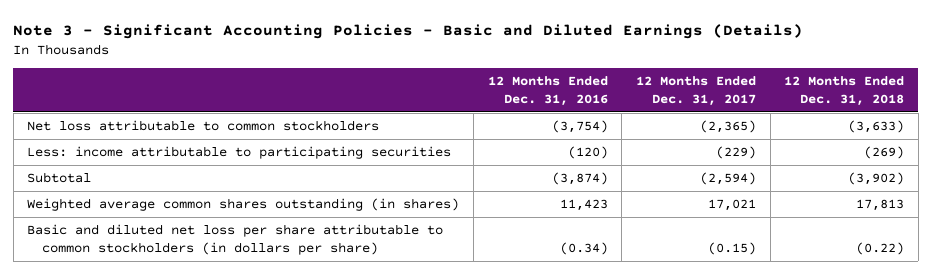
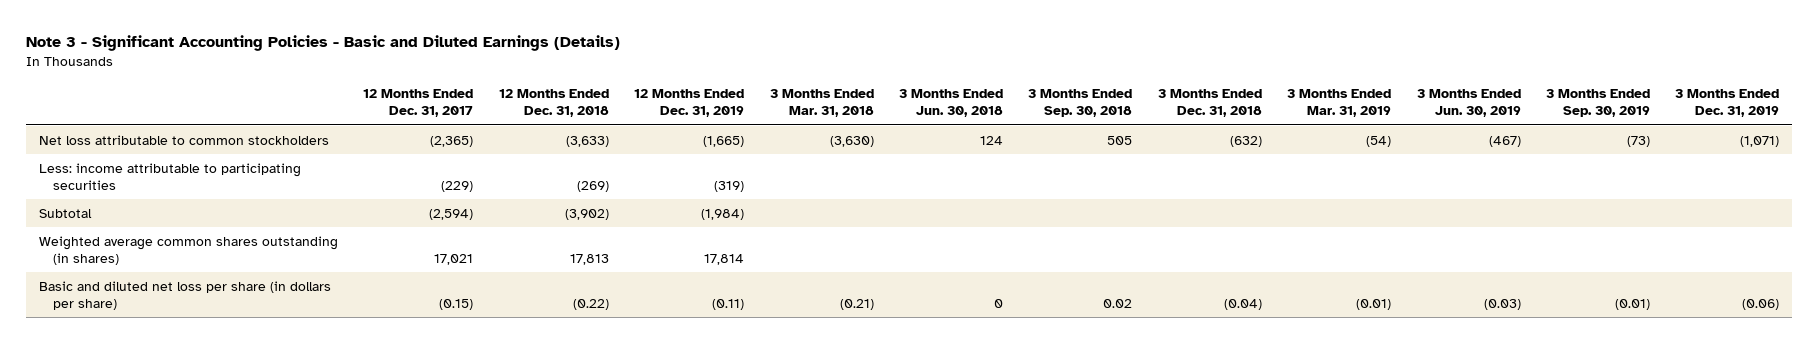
- | 12 Months Ended Dec. 31, 2016 | 12 Months Ended Dec. 31, 2017 | 12 Months Ended Dec. 31, 2018
+ | 12 Months Ended Dec. 31, 2017 | 12 Months Ended Dec. 31, 2018 | 12 Months Ended Dec. 31, 2019 | 3 Months Ended Mar. 31, 2018 | 3 Months Ended Jun. 30, 2018 | 3 Months Ended Sep. 30, 2018 | 3 Months Ended Dec. 31, 2018 | 3 Months Ended Mar. 31, 2019 | 3 Months Ended Jun. 30, 2019 | 3 Months Ended Sep. 30, 2019 | 3 Months Ended Dec. 31, 2019
- Basic and diluted net loss per share attributable to common stockholders (in dollars per share) | (0.34) | (0.15) | (0.22)
+ Basic and diluted net loss per share (in dollars per share) | (0.15) | (0.22) | (0.11) | (0.21) | 0 | 0.02 | (0.04) | (0.01) | (0.03) | (0.01) | (0.06)

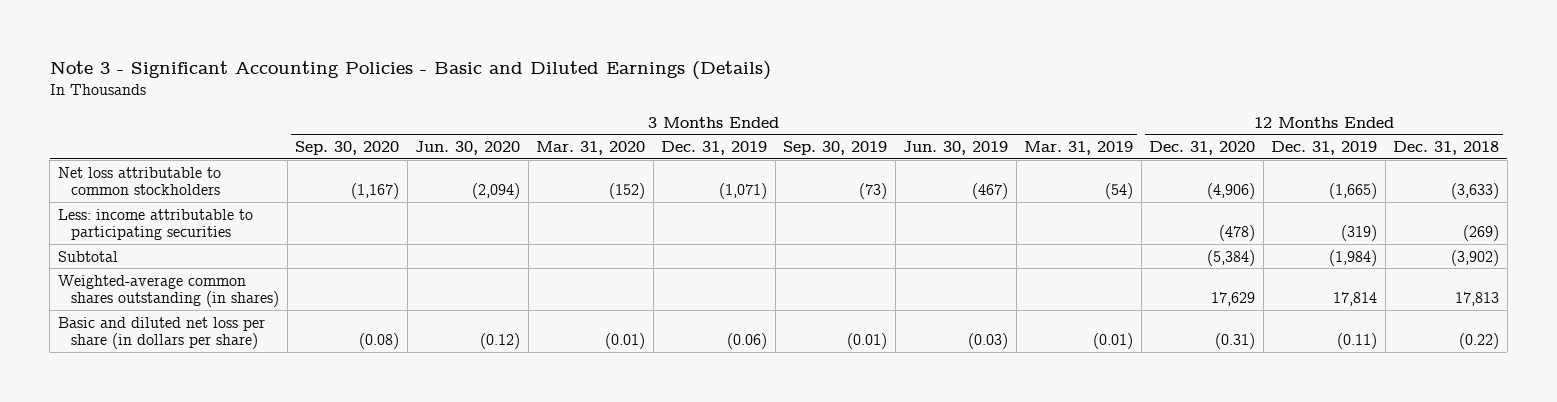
- | 12 Months Ended Dec. 31, 2017 | 12 Months Ended Dec. 31, 2018 | 12 Months Ended Dec. 31, 2019 | 3 Months Ended Mar. 31, 2018 | 3 Months Ended Jun. 30, 2018 | 3 Months Ended Sep. 30, 2018 | 3 Months Ended Dec. 31, 2018 | 3 Months Ended Mar. 31, 2019 | 3 Months Ended Jun. 30, 2019 | 3 Months Ended Sep. 30, 2019 | 3 Months Ended Dec. 31, 2019
+ | 3 Months Ended Sep. 30, 2020 | 3 Months Ended Jun. 30, 2020 | 3 Months Ended Mar. 31, 2020 | 3 Months Ended Dec. 31, 2019 | 3 Months Ended Sep. 30, 2019 | 3 Months Ended Jun. 30, 2019 | 3 Months Ended Mar. 31, 2019 | 12 Months Ended Dec. 31, 2020 | 12 Months Ended Dec. 31, 2019 | 12 Months Ended Dec. 31, 2018
- Weighted average common shares outstanding (in shares) | 17,021 | 17,813 | 17,814 | | | | | | | |
+ Weighted-average common shares outstanding (in shares) | | | | | | | | 17,629 | 17,814 | 17,813

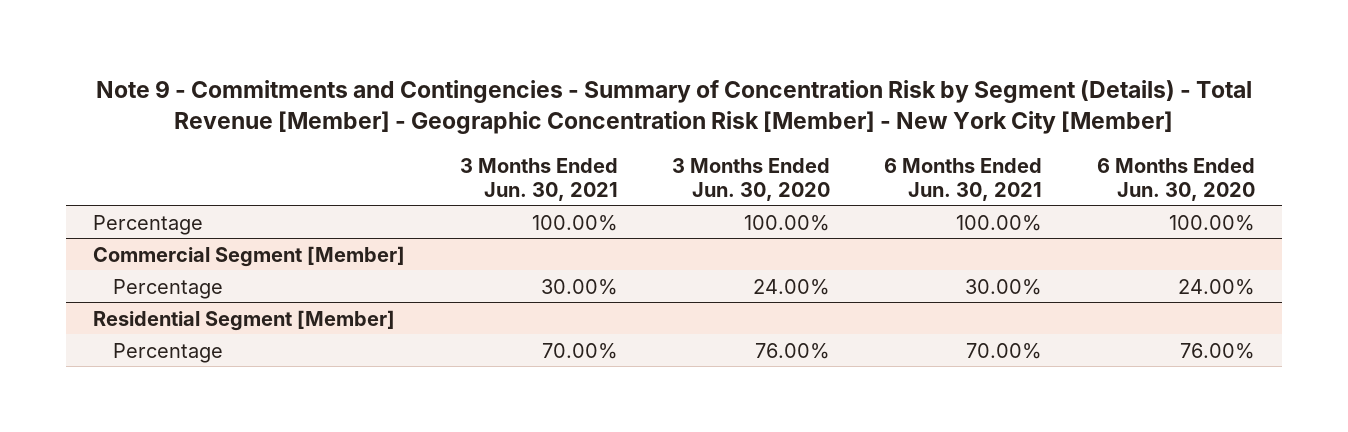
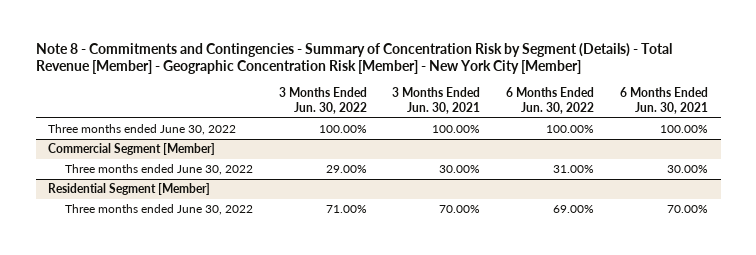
- Note 9 - Commitments and Contingencies - Summary of Concentration Risk by Segment (Details) - Total Revenue [Member] - Geographic Concentration Risk [Member] - New York City [Member]
+ Note 8 - Commitments and Contingencies - Summary of Concentration Risk by Segment (Details) - Total Revenue [Member] - Geographic Concentration Risk [Member] - New York City [Member]
- | 3 Months Ended Jun. 30, 2021 | 3 Months Ended Jun. 30, 2020 | 6 Months Ended Jun. 30, 2021 | 6 Months Ended Jun. 30, 2020
+ | 3 Months Ended Jun. 30, 2022 | 3 Months Ended Jun. 30, 2021 | 6 Months Ended Jun. 30, 2022 | 6 Months Ended Jun. 30, 2021
- Percentage | 100.00% | 100.00% | 100.00% | 100.00%
+ Three months ended June 30, 2022 | 100.00% | 100.00% | 100.00% | 100.00%
@ Commercial Segment [Member]
- Percentage | 30.00% | 24.00% | 30.00% | 24.00%
+ Three months ended June 30, 2022 | 29.00% | 30.00% | 31.00% | 30.00%
@ Residential Segment [Member]
- Percentage | 70.00% | 76.00% | 70.00% | 76.00%
+ Three months ended June 30, 2022 | 71.00% | 70.00% | 69.00% | 70.00%

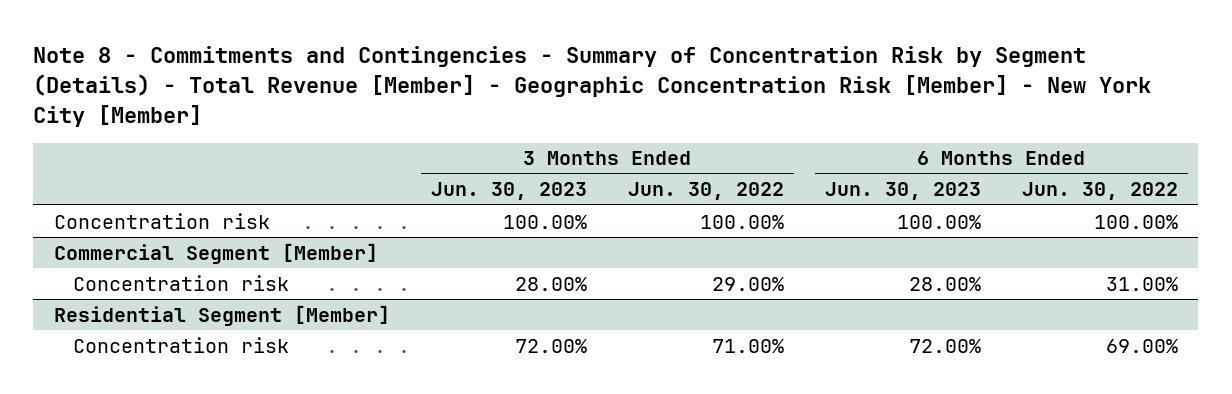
- | 3 Months Ended Jun. 30, 2022 | 3 Months Ended Jun. 30, 2021 | 6 Months Ended Jun. 30, 2022 | 6 Months Ended Jun. 30, 2021
+ | 3 Months Ended Jun. 30, 2023 | 3 Months Ended Jun. 30, 2022 | 6 Months Ended Jun. 30, 2023 | 6 Months Ended Jun. 30, 2022
- Three months ended June 30, 2022 | 100.00% | 100.00% | 100.00% | 100.00%
+ Concentration risk | 100.00% | 100.00% | 100.00% | 100.00%
@ Commercial Segment [Member]
- Three months ended June 30, 2022 | 29.00% | 30.00% | 31.00% | 30.00%
+ Concentration risk | 28.00% | 29.00% | 28.00% | 31.00%
@ Residential Segment [Member]
- Three months ended June 30, 2022 | 71.00% | 70.00% | 69.00% | 70.00%
+ Concentration risk | 72.00% | 71.00% | 72.00% | 69.00%

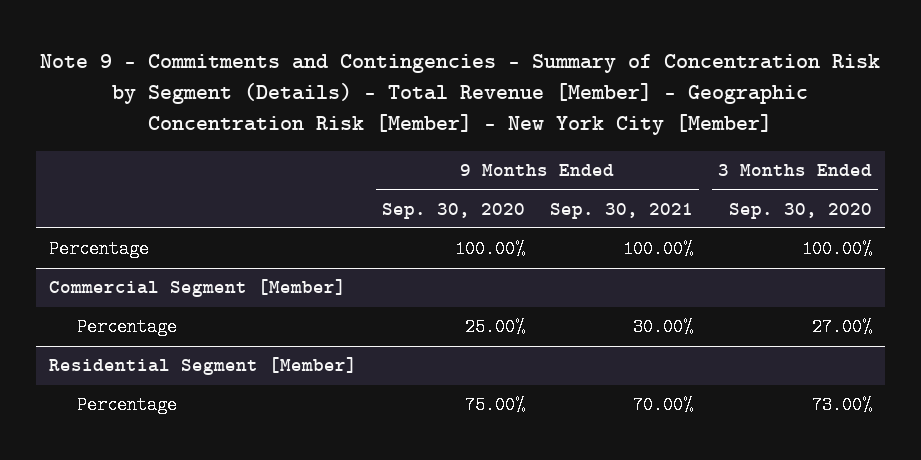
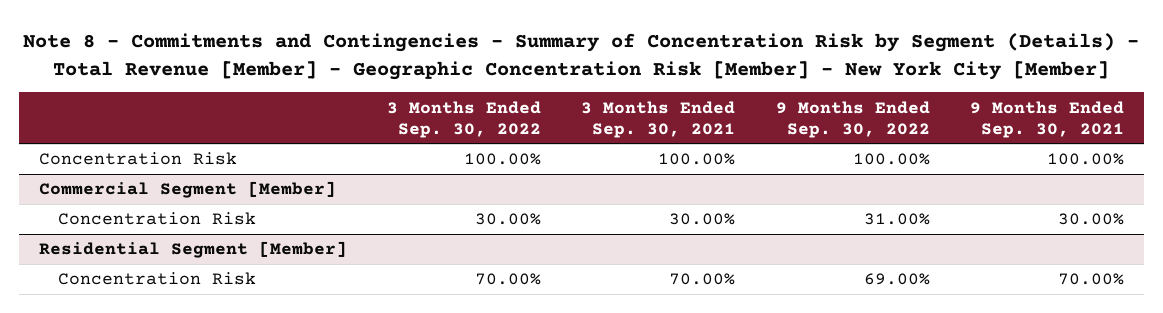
- Note 9 - Commitments and Contingencies - Summary of Concentration Risk by Segment (Details) - Total Revenue [Member] - Geographic Concentration Risk [Member] - New York City [Member]
+ Note 8 - Commitments and Contingencies - Summary of Concentration Risk by Segment (Details) - Total Revenue [Member] - Geographic Concentration Risk [Member] - New York City [Member]
- | 9 Months Ended Sep. 30, 2020 | 9 Months Ended Sep. 30, 2021 | 3 Months Ended Sep. 30, 2020
+ | 3 Months Ended Sep. 30, 2022 | 3 Months Ended Sep. 30, 2021 | 9 Months Ended Sep. 30, 2022 | 9 Months Ended Sep. 30, 2021
- Percentage | 100.00% | 100.00% | 100.00%
+ Concentration Risk | 100.00% | 100.00% | 100.00% | 100.00%
@ Commercial Segment [Member]
- Percentage | 25.00% | 30.00% | 27.00%
+ Concentration Risk | 30.00% | 30.00% | 31.00% | 30.00%
@ Residential Segment [Member]
- Percentage | 75.00% | 70.00% | 73.00%
+ Concentration Risk | 70.00% | 70.00% | 69.00% | 70.00%

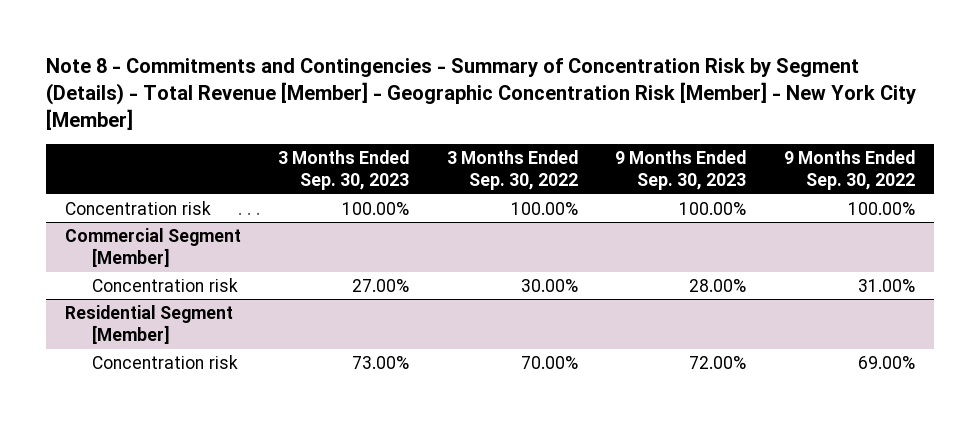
- | 3 Months Ended Sep. 30, 2022 | 3 Months Ended Sep. 30, 2021 | 9 Months Ended Sep. 30, 2022 | 9 Months Ended Sep. 30, 2021
+ | 3 Months Ended Sep. 30, 2023 | 3 Months Ended Sep. 30, 2022 | 9 Months Ended Sep. 30, 2023 | 9 Months Ended Sep. 30, 2022
- Concentration Risk | 100.00% | 100.00% | 100.00% | 100.00%
+ Concentration risk | 100.00% | 100.00% | 100.00% | 100.00%
@ Commercial Segment [Member]
- Concentration Risk | 30.00% | 30.00% | 31.00% | 30.00%
+ Concentration risk | 27.00% | 30.00% | 28.00% | 31.00%
@ Residential Segment [Member]
- Concentration Risk | 70.00% | 70.00% | 69.00% | 70.00%
+ Concentration risk | 73.00% | 70.00% | 72.00% | 69.00%

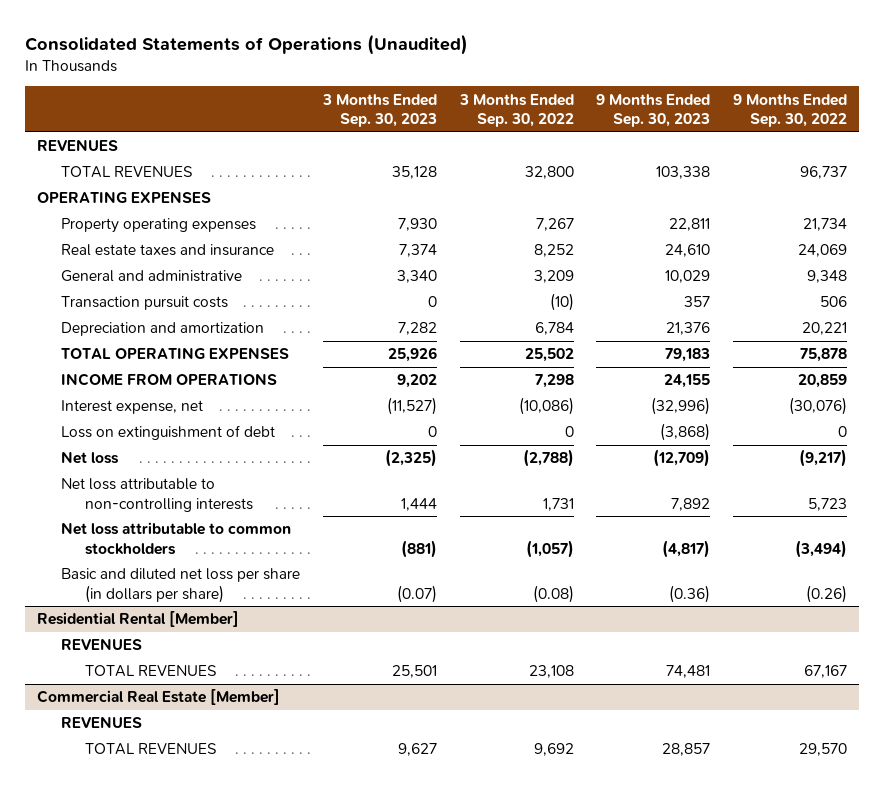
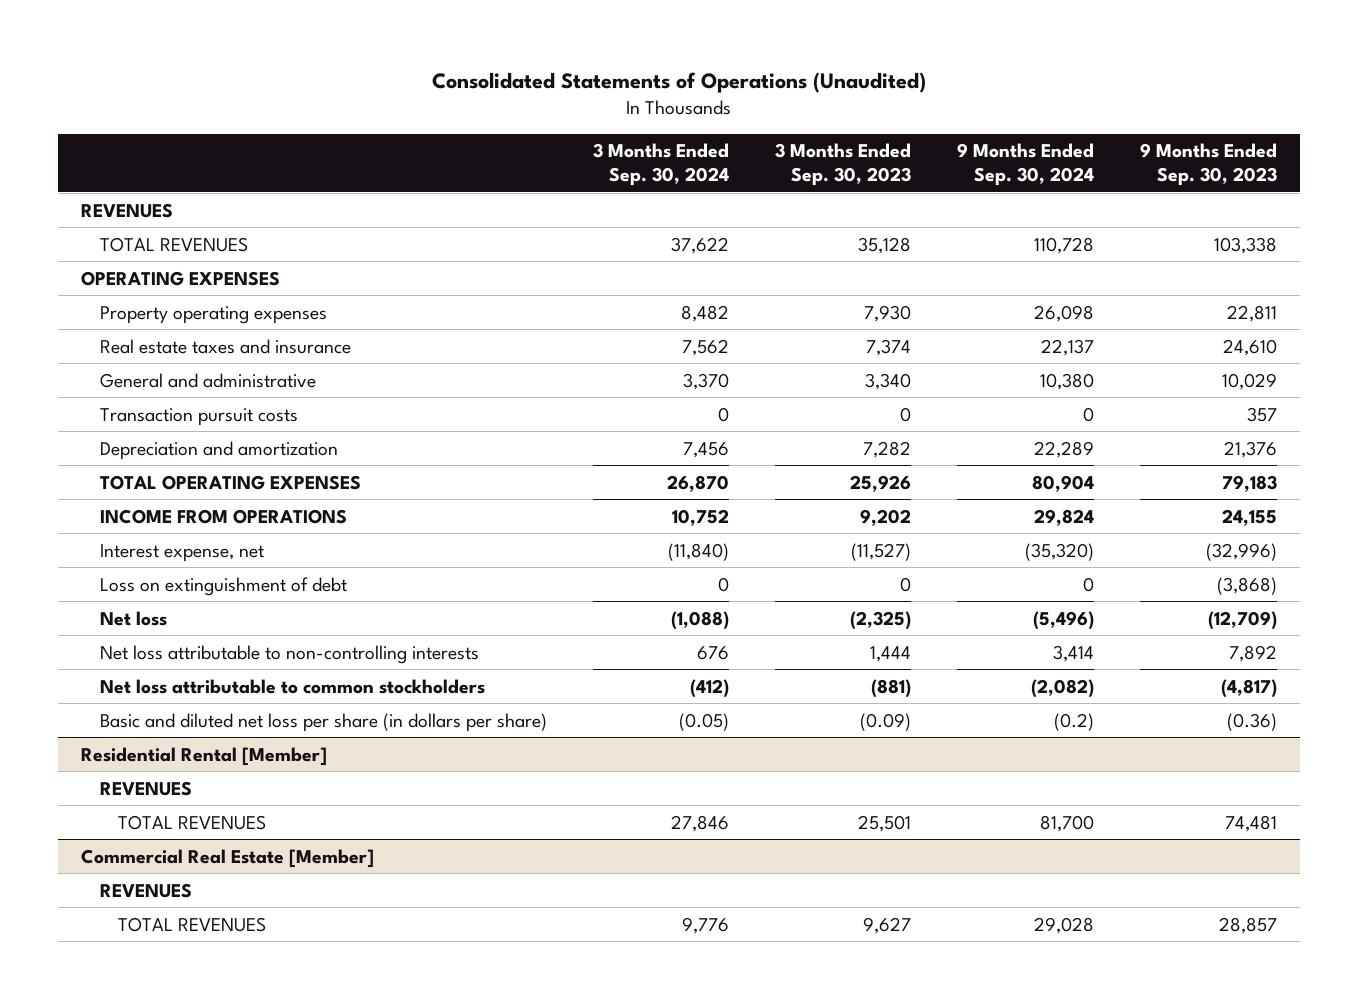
- | 3 Months Ended Sep. 30, 2023 | 3 Months Ended Sep. 30, 2022 | 9 Months Ended Sep. 30, 2023 | 9 Months Ended Sep. 30, 2022
+ | 3 Months Ended Sep. 30, 2024 | 3 Months Ended Sep. 30, 2023 | 9 Months Ended Sep. 30, 2024 | 9 Months Ended Sep. 30, 2023
- Basic and diluted net loss per share (in dollars per share) | (0.07) | (0.08) | (0.36) | (0.26)
+ Basic and diluted net loss per share (in dollars per share) | (0.05) | (0.09) | (0.2) | (0.36)

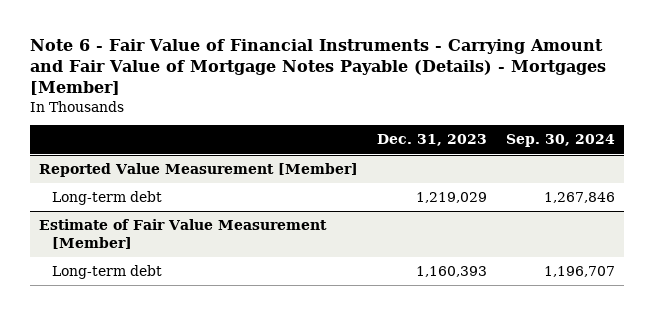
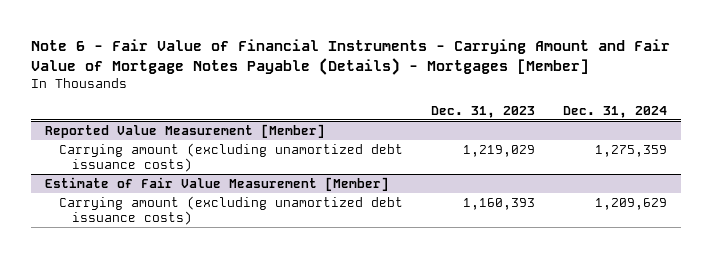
- | Dec. 31, 2023 | Sep. 30, 2024
+ | Dec. 31, 2023 | Dec. 31, 2024
@ Reported Value Measurement [Member]
- Long-term debt | 1,219,029 | 1,267,846
+ Carrying amount (excluding unamortized debt issuance costs) | 1,219,029 | 1,275,359
@ Estimate of Fair Value Measurement [Member]
- Long-term debt | 1,160,393 | 1,196,707
+ Carrying amount (excluding unamortized debt issuance costs) | 1,160,393 | 1,209,629

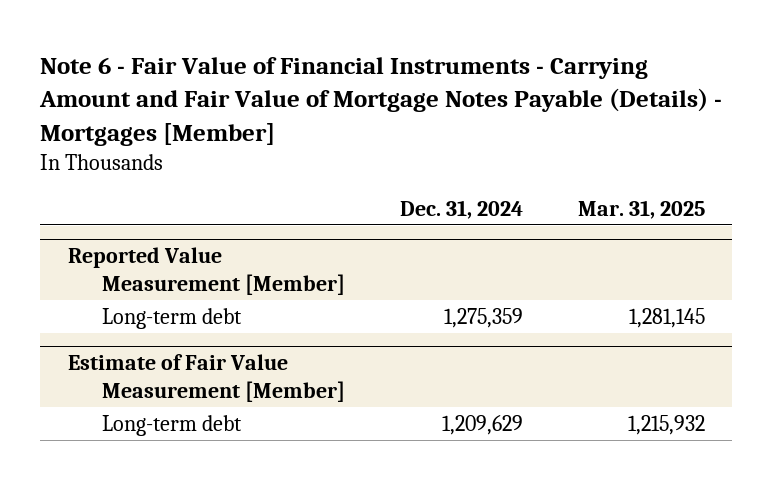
- | Dec. 31, 2023 | Dec. 31, 2024
+ | Dec. 31, 2024 | Mar. 31, 2025
@ Reported Value Measurement [Member]
- Carrying amount (excluding unamortized debt issuance costs) | 1,219,029 | 1,275,359
+ Long-term debt | 1,275,359 | 1,281,145
@ Estimate of Fair Value Measurement [Member]
- Carrying amount (excluding unamortized debt issuance costs) | 1,160,393 | 1,209,629
+ Long-term debt | 1,209,629 | 1,215,932

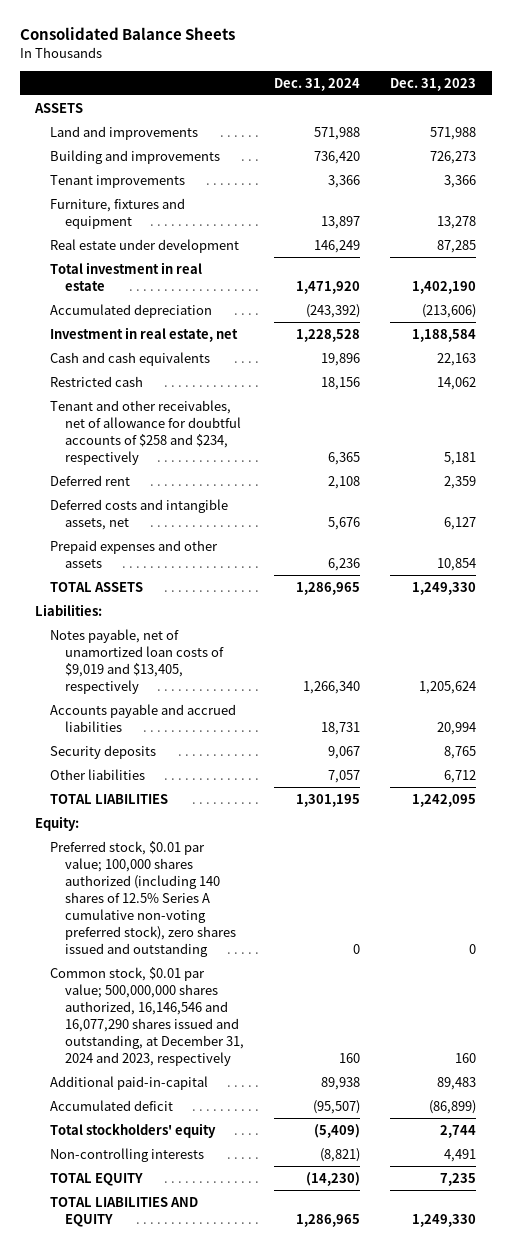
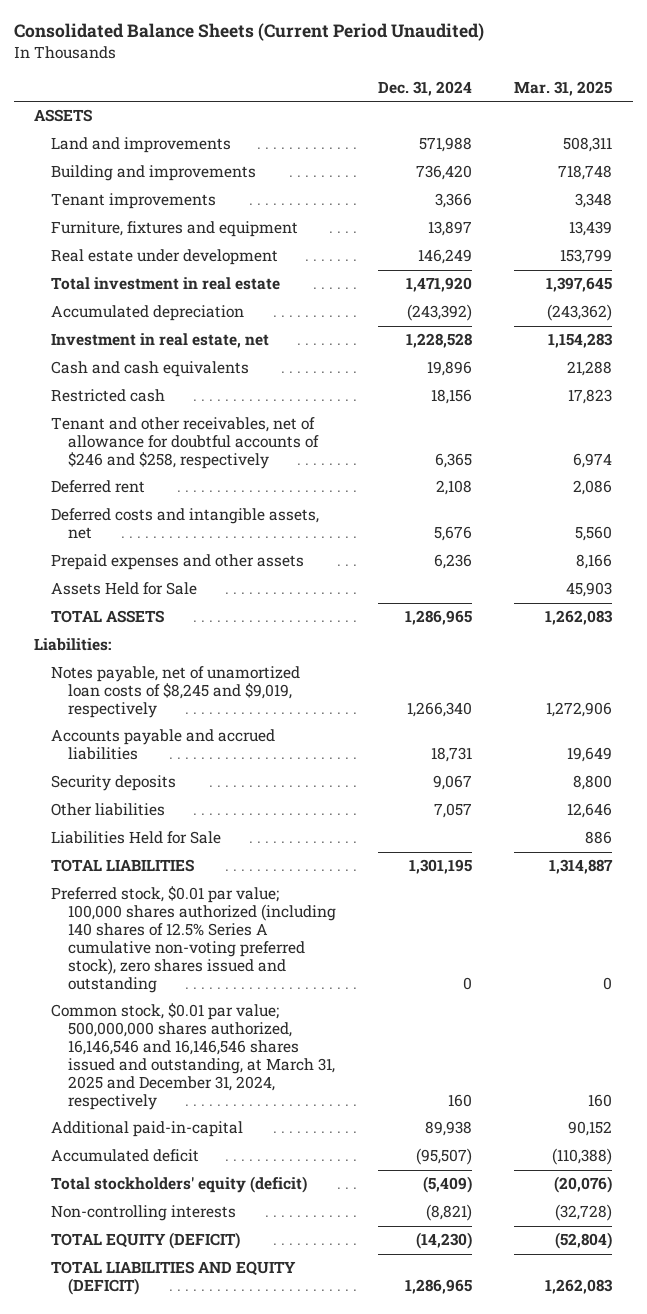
- Consolidated Balance Sheets
+ Consolidated Balance Sheets (Current Period Unaudited)
- | Dec. 31, 2024 | Dec. 31, 2023
+ | Dec. 31, 2024 | Mar. 31, 2025
- Tenant and other receivables, net of allowance for doubtful accounts of $258 and $234, respectively | 6,365 | 5,181
+ Tenant and other receivables, net of allowance for doubtful accounts of $246 and $258, respectively | 6,365 | 6,974
+ Assets Held for Sale | | 45,903
- Notes payable, net of unamortized loan costs of $9,019 and $13,405, respectively | 1,266,340 | 1,205,624
+ Notes payable, net of unamortized loan costs of $8,245 and $9,019, respectively | 1,266,340 | 1,272,906
+ Liabilities Held for Sale | | 886
- Equity:
- Common stock, $0.01 par value; 500,000,000 shares authorized, 16,146,546 and 16,077,290 shares issued and outstanding, at December 31, 2024 and 2023, respectively | 160 | 160
+ Common stock, $0.01 par value; 500,000,000 shares authorized, 16,146,546 and 16,146,546 shares issued and outstanding, at March 31, 2025 and December 31, 2024, respectively | 160 | 160
- Total stockholders' equity | (5,409) | 2,744
+ Total stockholders' equity (deficit) | (5,409) | (20,076)
- TOTAL EQUITY | (14,230) | 7,235
- TOTAL LIABILITIES AND EQUITY | 1,286,965 | 1,249,330
+ TOTAL EQUITY (DEFICIT) | (14,230) | (52,804)
+ TOTAL LIABILITIES AND EQUITY (DEFICIT) | 1,286,965 | 1,262,083

